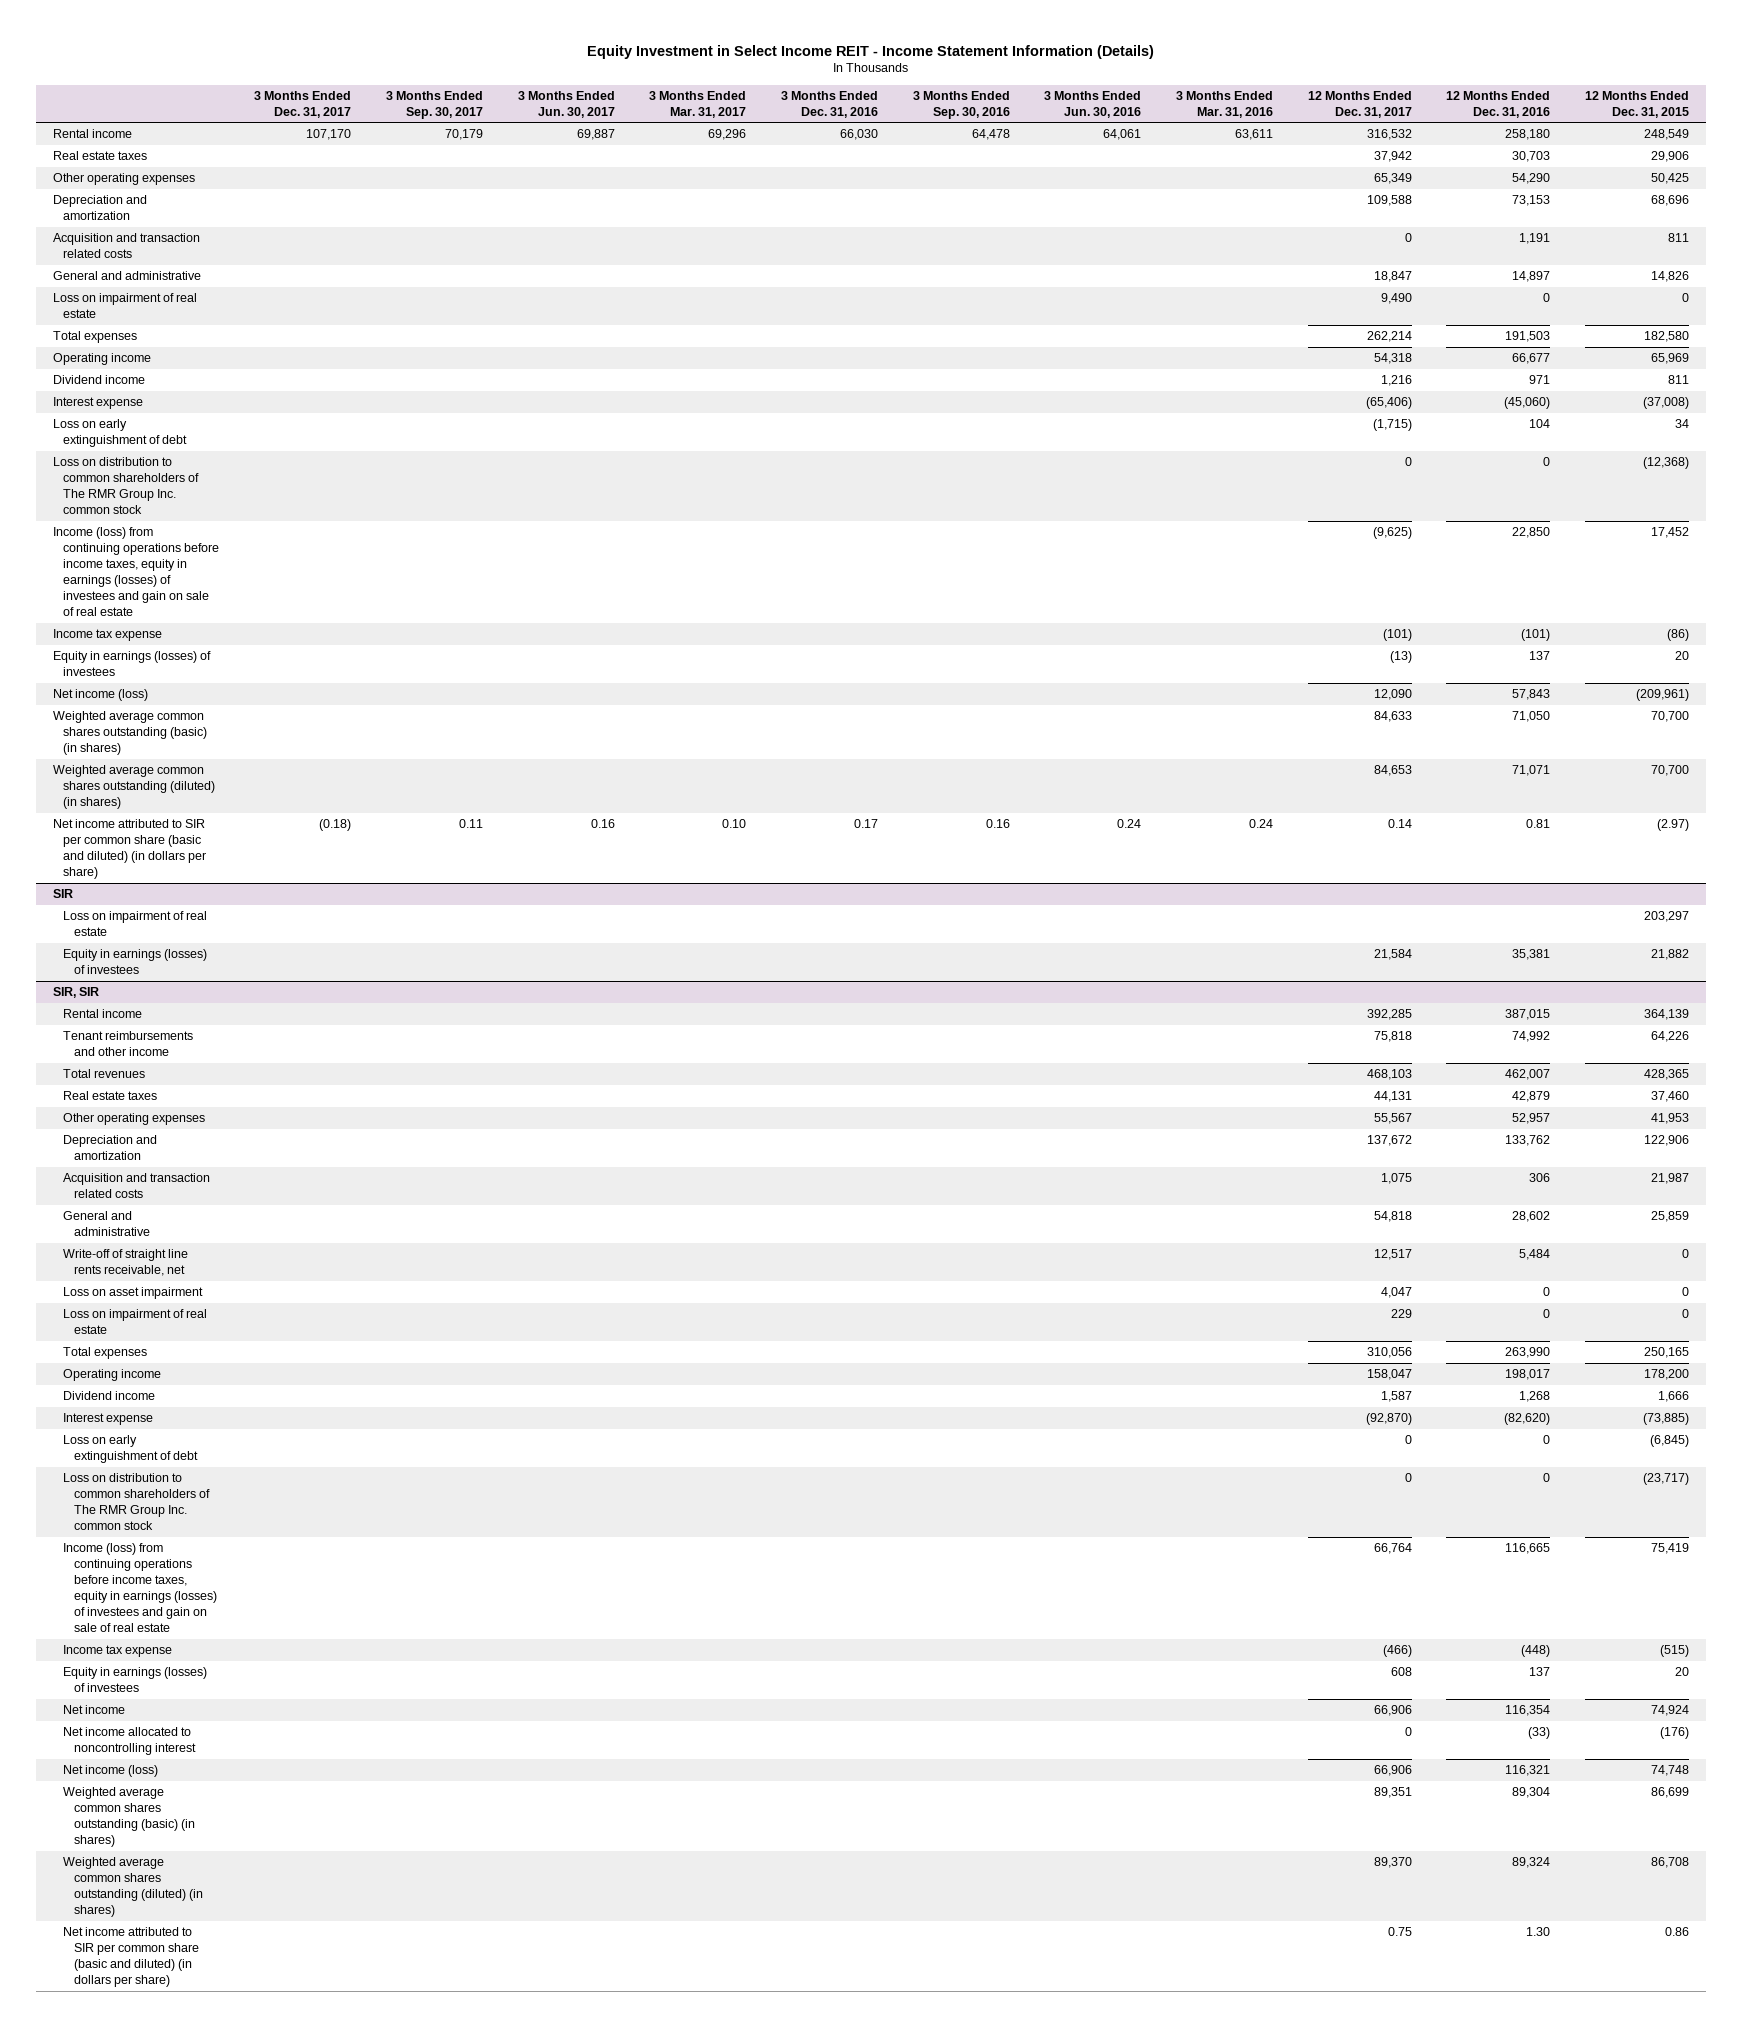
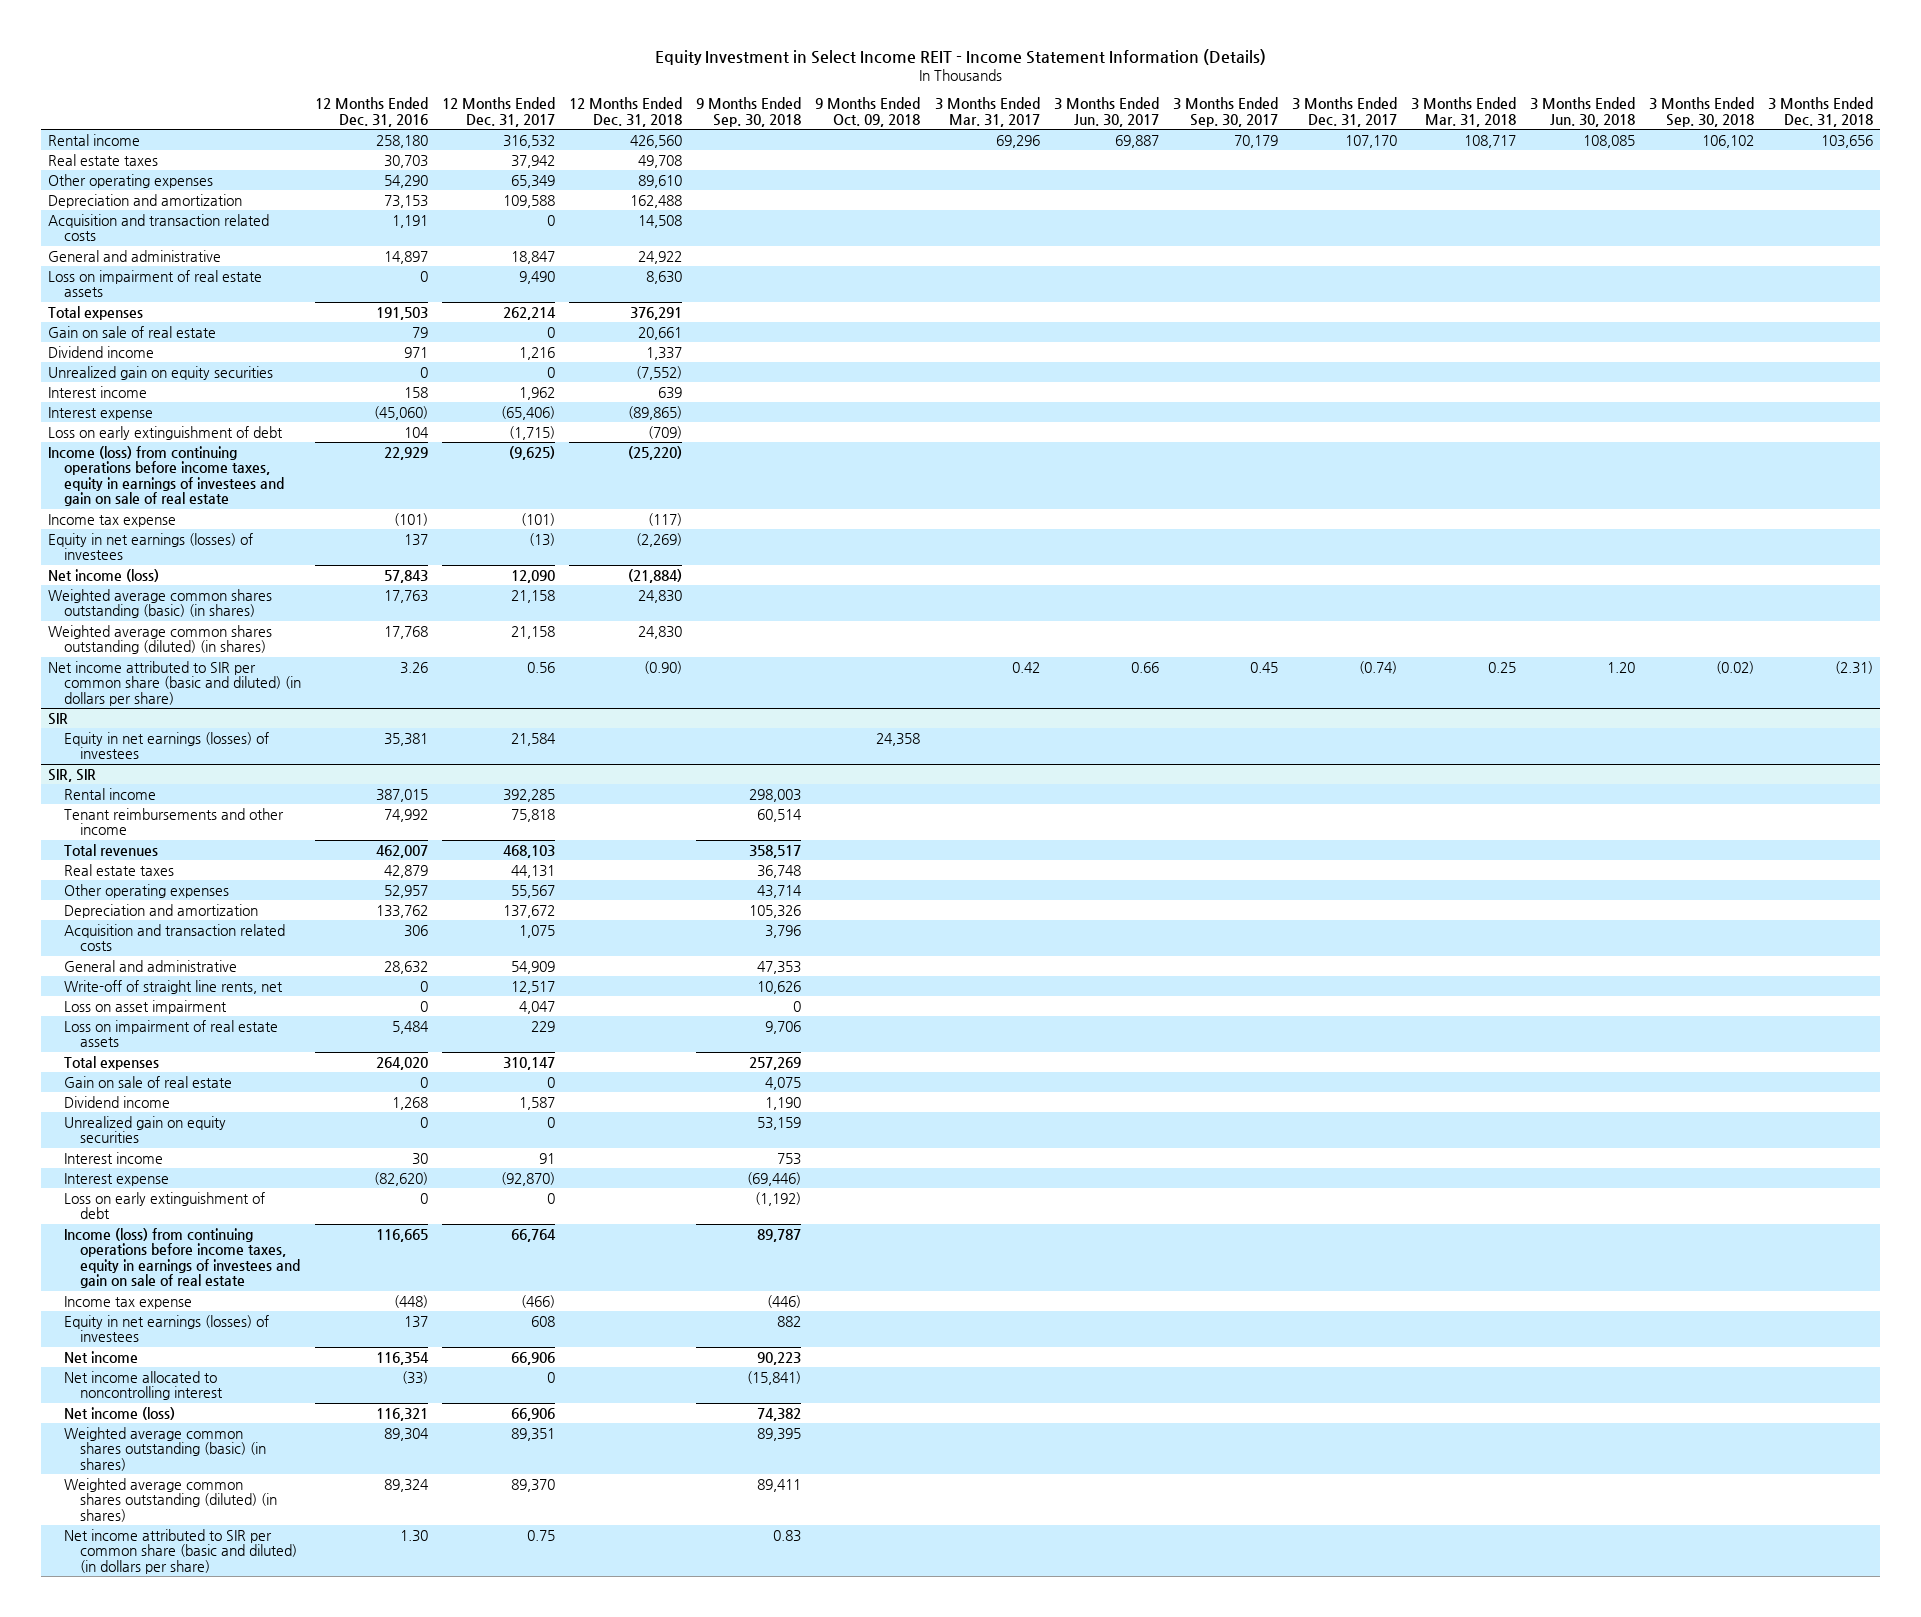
- | 3 Months Ended Dec. 31, 2017 | 3 Months Ended Sep. 30, 2017 | 3 Months Ended Jun. 30, 2017 | 3 Months Ended Mar. 31, 2017 | 3 Months Ended Dec. 31, 2016 | 3 Months Ended Sep. 30, 2016 | 3 Months Ended Jun. 30, 2016 | 3 Months Ended Mar. 31, 2016 | 12 Months Ended Dec. 31, 2017 | 12 Months Ended Dec. 31, 2016 | 12 Months Ended Dec. 31, 2015
+ | 12 Months Ended Dec. 31, 2016 | 12 Months Ended Dec. 31, 2017 | 12 Months Ended Dec. 31, 2018 | 9 Months Ended Sep. 30, 2018 | 9 Months Ended Oct. 09, 2018 | 3 Months Ended Mar. 31, 2017 | 3 Months Ended Jun. 30, 2017 | 3 Months Ended Sep. 30, 2017 | 3 Months Ended Dec. 31, 2017 | 3 Months Ended Mar. 31, 2018 | 3 Months Ended Jun. 30, 2018 | 3 Months Ended Sep. 30, 2018 | 3 Months Ended Dec. 31, 2018
- Loss on impairment of real estate | | | | | | | | | 9,490 | 0 | 0
+ Loss on impairment of real estate assets | 0 | 9,490 | 8,630 | | | | | | | | | |
- Operating income | | | | | | | | | 54,318 | 66,677 | 65,969
+ Gain on sale of real estate | 79 | 0 | 20,661 | | | | | | | | | |
+ Unrealized gain on equity securities | 0 | 0 | (7,552) | | | | | | | | | |
+ Interest income | 158 | 1,962 | 639 | | | | | | | | | |
- Loss on distribution to common shareholders of The RMR Group Inc. common stock | | | | | | | | | 0 | 0 | (12,368)
- Income (loss) from continuing operations before income taxes, equity in earnings (losses) of investees and gain on sale of real estate | | | | | | | | | (9,625) | 22,850 | 17,452
+ Income (loss) from continuing operations before income taxes, equity in earnings of investees and gain on sale of real estate | 22,929 | (9,625) | (25,220) | | | | | | | | | |
- Equity in earnings (losses) of investees | | | | | | | | | (13) | 137 | 20
+ Equity in net earnings (losses) of investees | 137 | (13) | (2,269) | | | | | | | | | |
- Weighted average common shares outstanding (basic) (in shares) | | | | | | | | | 84,633 | 71,050 | 70,700
- Weighted average common shares outstanding (diluted) (in shares) | | | | | | | | | 84,653 | 71,071 | 70,700
- Net income attributed to SIR per common share (basic and diluted) (in dollars per share) | (0.18) | 0.11 | 0.16 | 0.10 | 0.17 | 0.16 | 0.24 | 0.24 | 0.14 | 0.81 | (2.97)
+ Weighted average common shares outstanding (basic) (in shares) | 17,763 | 21,158 | 24,830 | | | | | | | | | |
+ Weighted average common shares outstanding (diluted) (in shares) | 17,768 | 21,158 | 24,830 | | | | | | | | | |
+ Net income attributed to SIR per common share (basic and diluted) (in dollars per share) | 3.26 | 0.56 | (0.90) | | | 0.42 | 0.66 | 0.45 | (0.74) | 0.25 | 1.20 | (0.02) | (2.31)
@ SIR
- Loss on impairment of real estate | | | | | | | | | | | 203,297
- Equity in earnings (losses) of investees | | | | | | | | | 21,584 | 35,381 | 21,882
+ Equity in net earnings (losses) of investees | 35,381 | 21,584 | | | 24,358 | | | | | | | |
@ SIR, SIR
- General and administrative | | | | | | | | | 54,818 | 28,602 | 25,859
- Write-off of straight line rents receivable, net | | | | | | | | | 12,517 | 5,484 | 0
+ General and administrative | 28,632 | 54,909 | | 47,353 | | | | | | | | |
+ Write-off of straight line rents, net | 0 | 12,517 | | 10,626 | | | | | | | | |
- Loss on impairment of real estate | | | | | | | | | 229 | 0 | 0
- Total expenses | | | | | | | | | 310,056 | 263,990 | 250,165
- Operating income | | | | | | | | | 158,047 | 198,017 | 178,200
+ Loss on impairment of real estate assets | 5,484 | 229 | | 9,706 | | | | | | | | |
+ Total expenses | 264,020 | 310,147 | | 257,269 | | | | | | | | |
+ Gain on sale of real estate | 0 | 0 | | 4,075 | | | | | | | | |
+ Unrealized gain on equity securities | 0 | 0 | | 53,159 | | | | | | | | |
+ Interest income | 30 | 91 | | 753 | | | | | | | | |
- Loss on distribution to common shareholders of The RMR Group Inc. common stock | | | | | | | | | 0 | 0 | (23,717)
- Income (loss) from continuing operations before income taxes, equity in earnings (losses) of investees and gain on sale of real estate | | | | | | | | | 66,764 | 116,665 | 75,419
+ Income (loss) from continuing operations before income taxes, equity in earnings of investees and gain on sale of real estate | 116,665 | 66,764 | | 89,787 | | | | | | | | |
- Equity in earnings (losses) of investees | | | | | | | | | 608 | 137 | 20
+ Equity in net earnings (losses) of investees | 137 | 608 | | 882 | | | | | | | | |

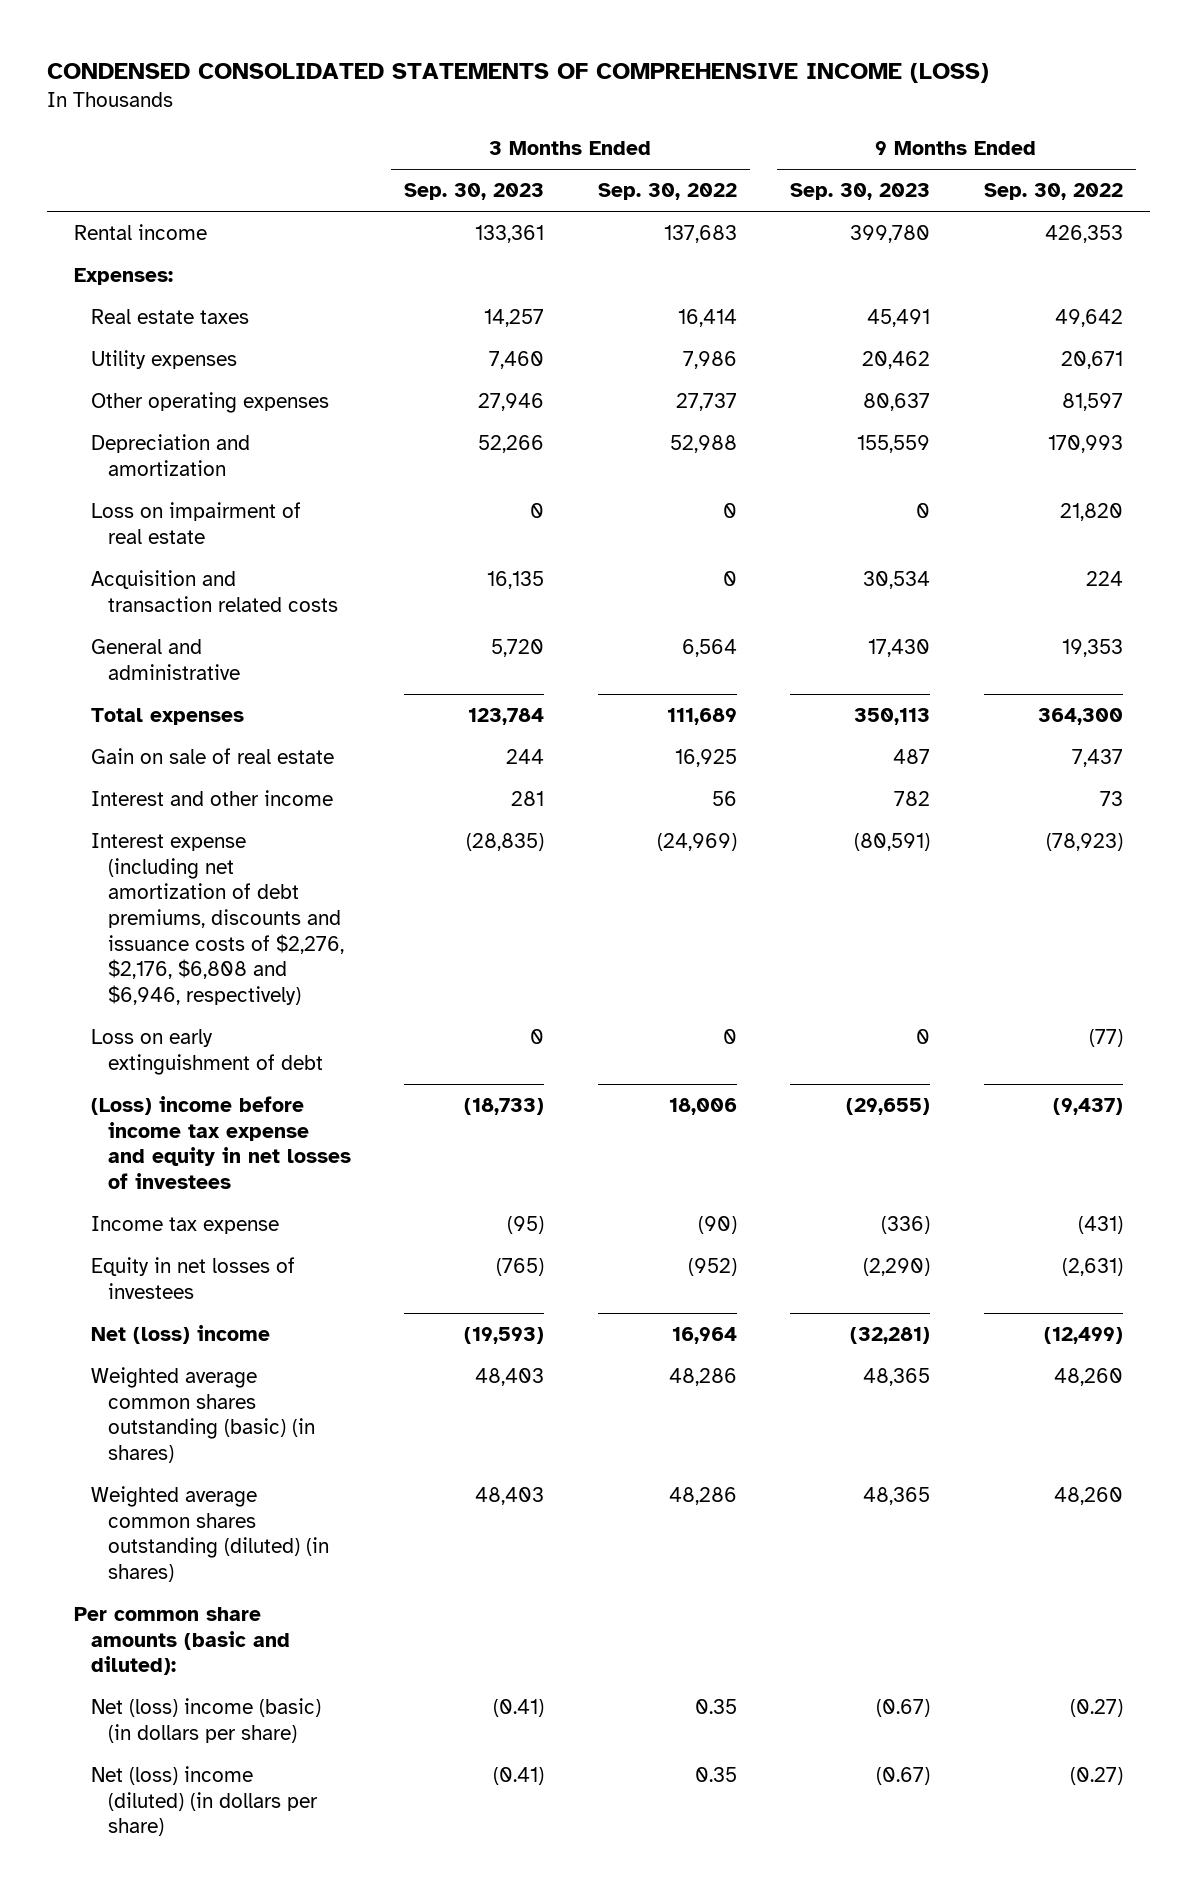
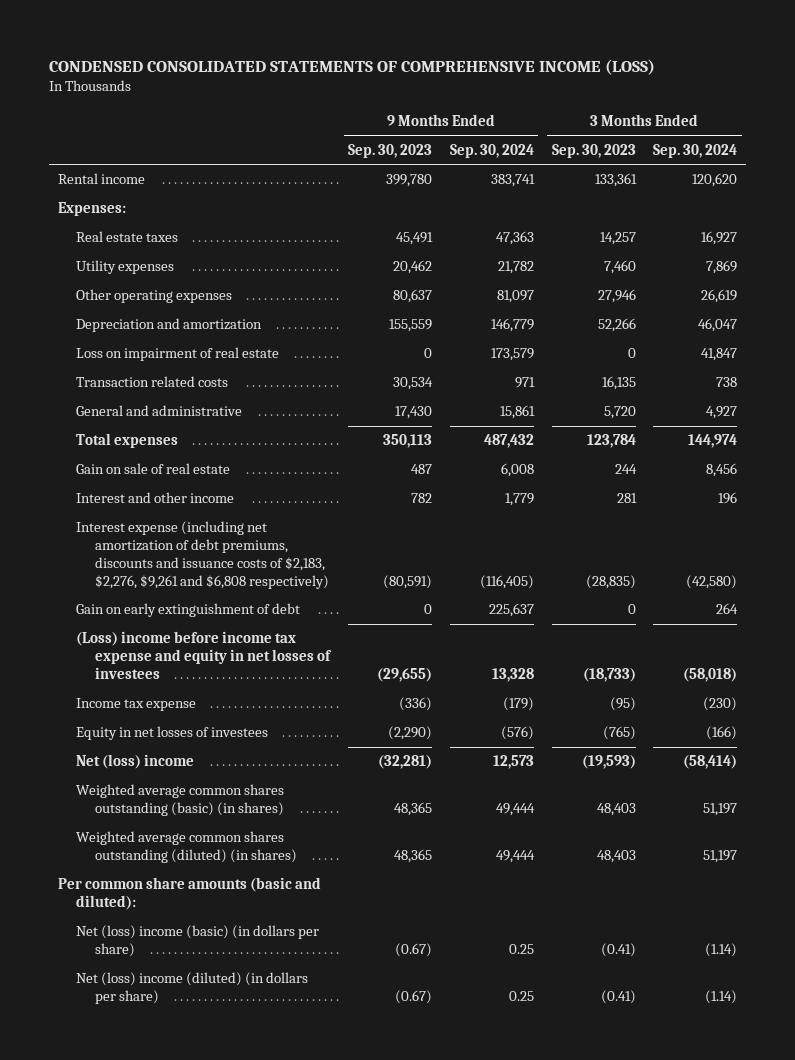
- | 3 Months Ended Sep. 30, 2023 | 3 Months Ended Sep. 30, 2022 | 9 Months Ended Sep. 30, 2023 | 9 Months Ended Sep. 30, 2022
+ | 9 Months Ended Sep. 30, 2023 | 9 Months Ended Sep. 30, 2024 | 3 Months Ended Sep. 30, 2023 | 3 Months Ended Sep. 30, 2024
- Acquisition and transaction related costs | 16,135 | 0 | 30,534 | 224
+ Transaction related costs | 30,534 | 971 | 16,135 | 738
- Interest expense (including net amortization of debt premiums, discounts and issuance costs of $2,276, $2,176, $6,808 and $6,946, respectively) | (28,835) | (24,969) | (80,591) | (78,923)
- Loss on early extinguishment of debt | 0 | 0 | 0 | (77)
+ Interest expense (including net amortization of debt premiums, discounts and issuance costs of $2,183, $2,276, $9,261 and $6,808 respectively) | (80,591) | (116,405) | (28,835) | (42,580)
+ Gain on early extinguishment of debt | 0 | 225,637 | 0 | 264

